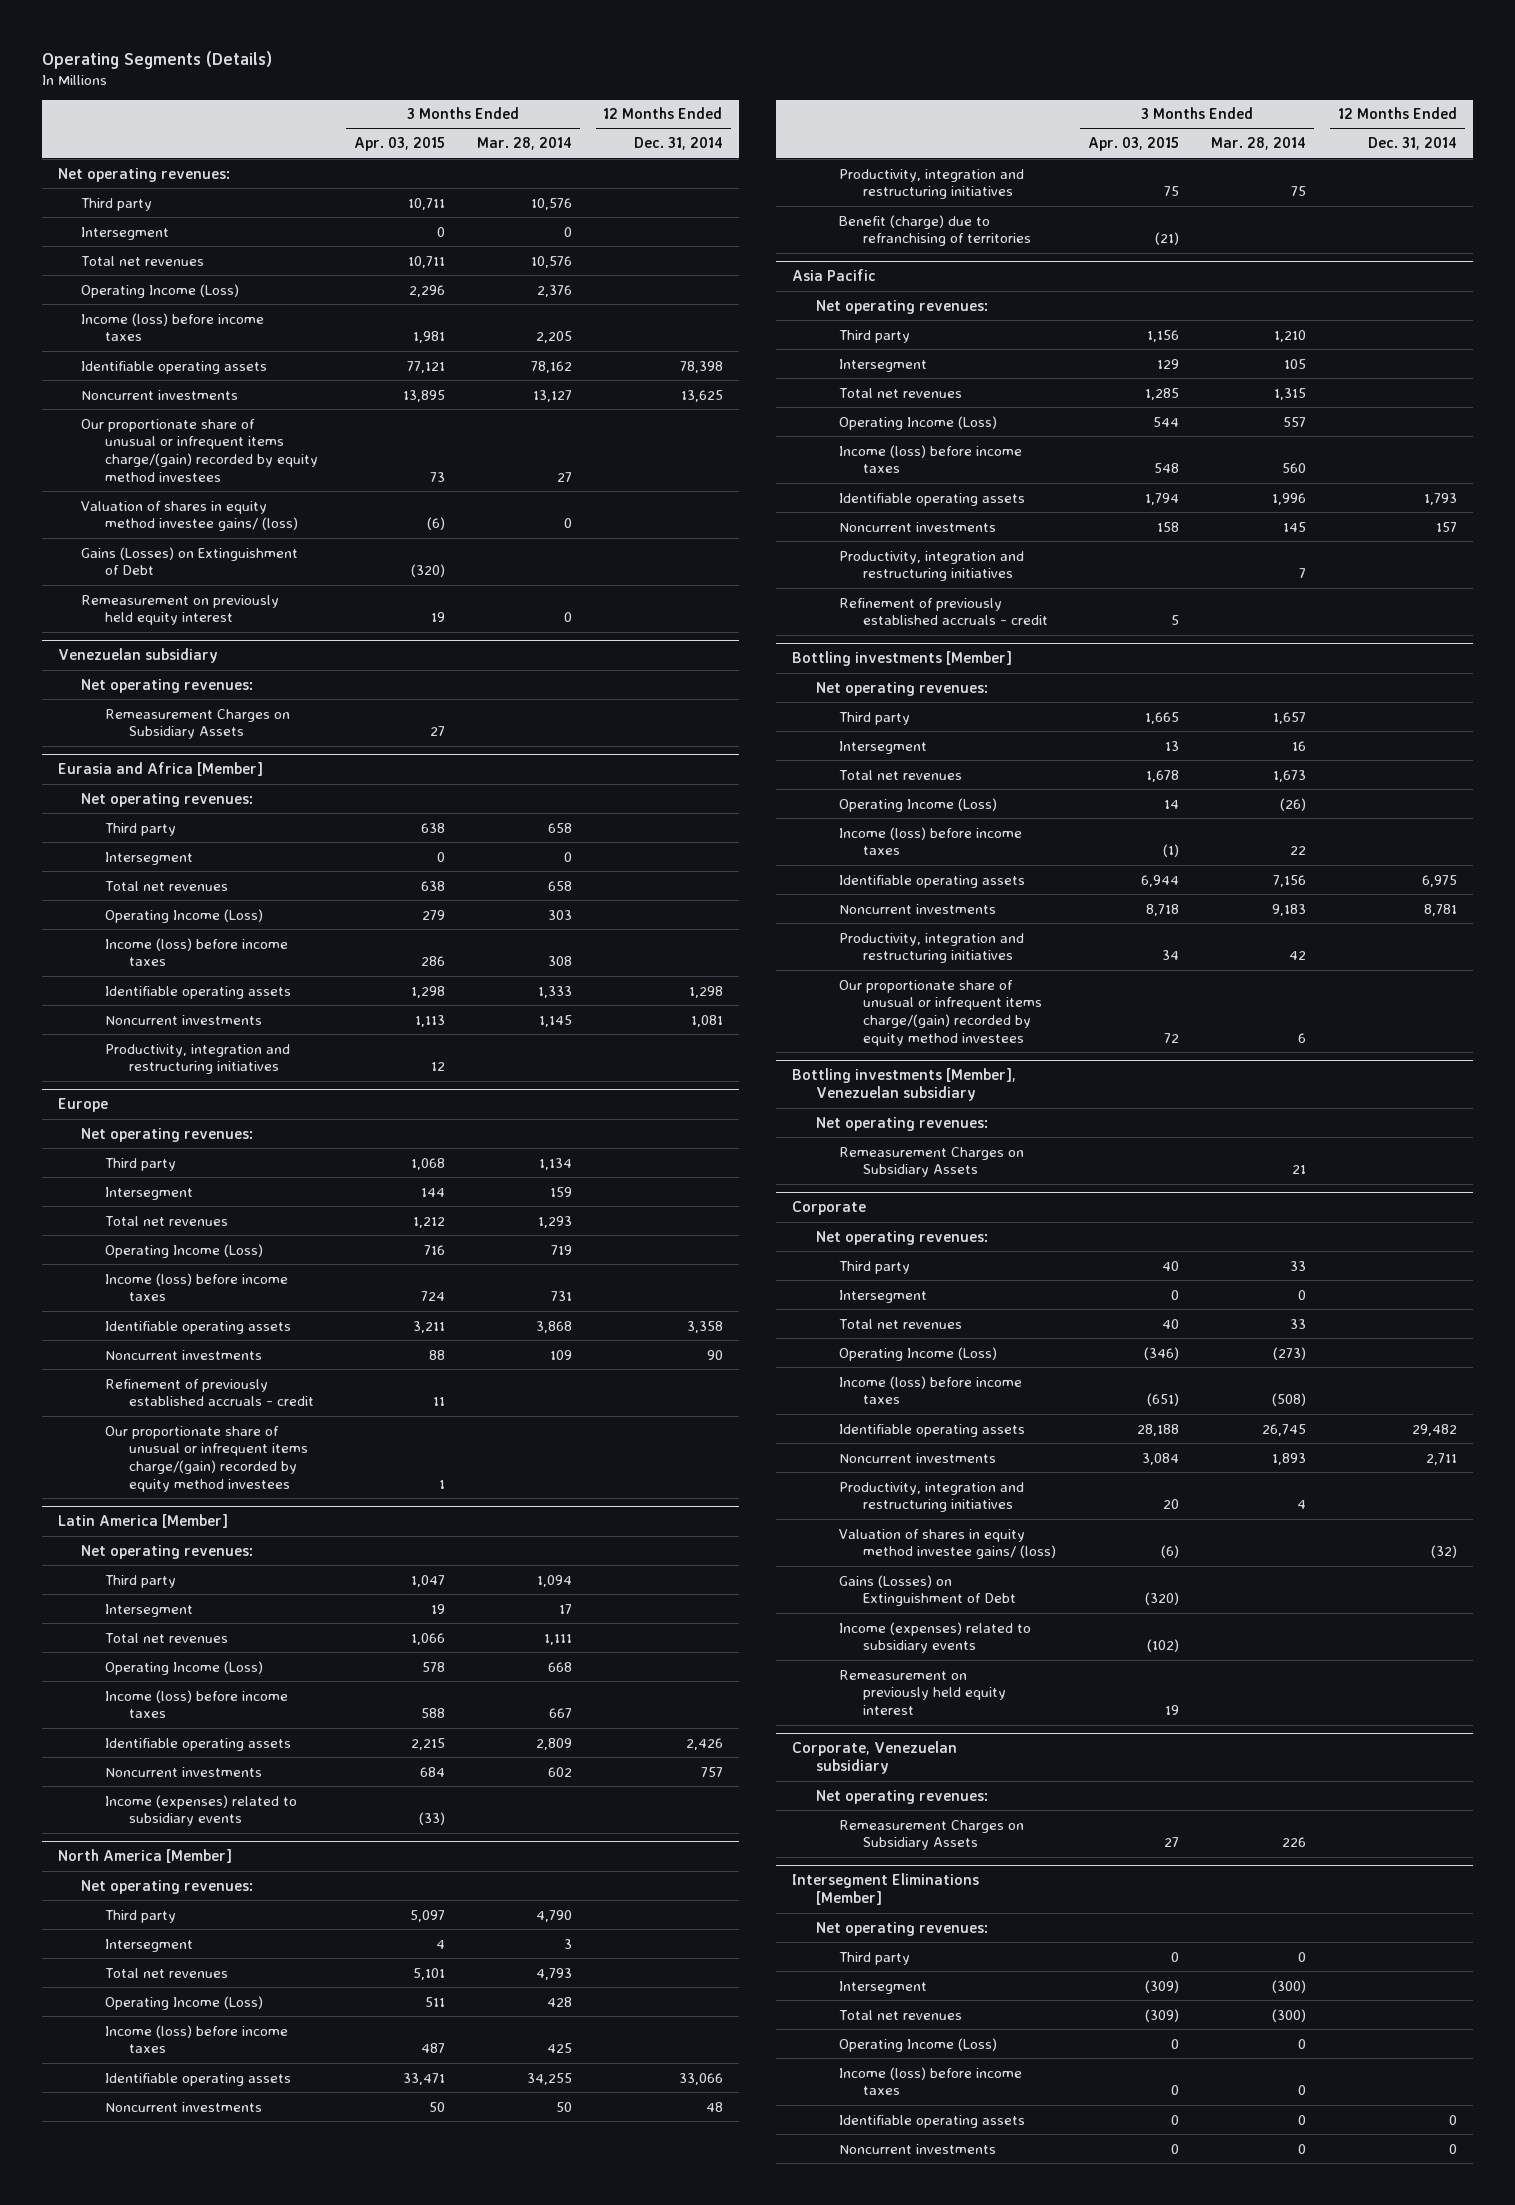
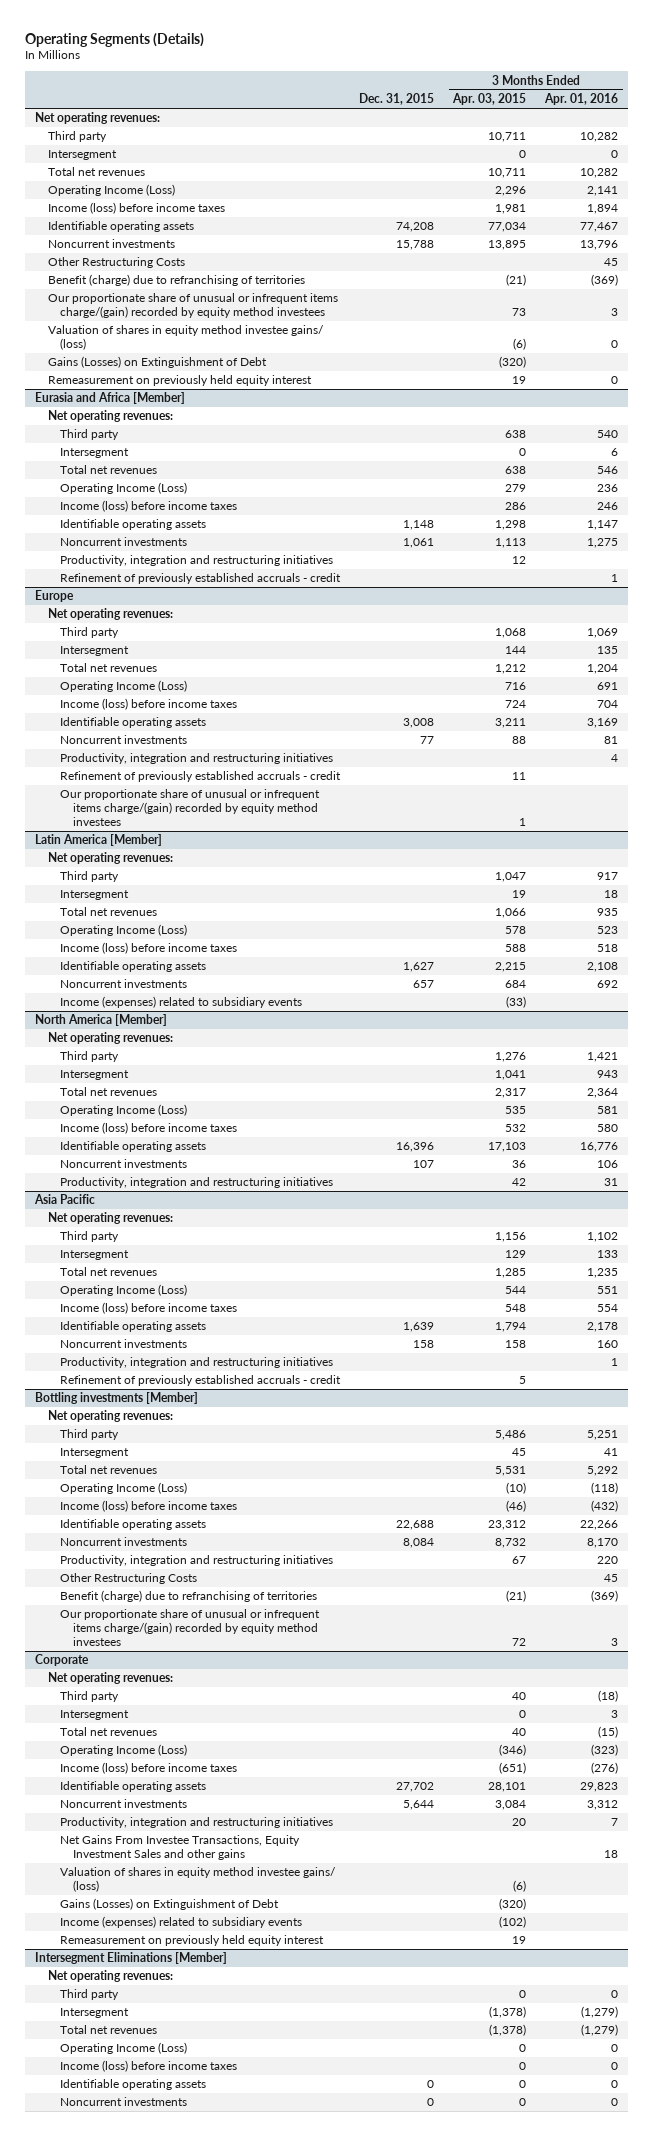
- | 3 Months Ended Apr. 03, 2015 | 3 Months Ended Mar. 28, 2014 | 12 Months Ended Dec. 31, 2014
+ | Dec. 31, 2015 | 3 Months Ended Apr. 03, 2015 | 3 Months Ended Apr. 01, 2016
- Identifiable operating assets | 77,121 | 78,162 | 78,398
+ Identifiable operating assets | 74,208 | 77,034 | 77,467
+ Other Restructuring Costs | | | 45
+ Benefit (charge) due to refranchising of territories | | (21) | (369)
- Venezuelan subsidiary
- Net operating revenues:
- Remeasurement Charges on Subsidiary Assets | 27 | |
@ Eurasia and Africa [Member]
+ Refinement of previously established accruals - credit | | | 1
@ Europe
+ Productivity, integration and restructuring initiatives | | | 4
@ North America [Member]
- Third party | 5,097 | 4,790 |
- Intersegment | 4 | 3 |
- Total net revenues | 5,101 | 4,793 |
- Operating Income (Loss) | 511 | 428 |
- Income (loss) before income taxes | 487 | 425 |
- Identifiable operating assets | 33,471 | 34,255 | 33,066
- Noncurrent investments | 50 | 50 | 48
- Productivity, integration and restructuring initiatives | 75 | 75 |
- Benefit (charge) due to refranchising of territories | (21) | |
+ Third party | | 1,276 | 1,421
+ Intersegment | | 1,041 | 943
+ Total net revenues | | 2,317 | 2,364
+ Operating Income (Loss) | | 535 | 581
+ Income (loss) before income taxes | | 532 | 580
+ Identifiable operating assets | 16,396 | 17,103 | 16,776
+ Noncurrent investments | 107 | 36 | 106
+ Productivity, integration and restructuring initiatives | | 42 | 31
@ Bottling investments [Member]
- Third party | 1,665 | 1,657 |
- Intersegment | 13 | 16 |
- Total net revenues | 1,678 | 1,673 |
- Operating Income (Loss) | 14 | (26) |
- Income (loss) before income taxes | (1) | 22 |
- Identifiable operating assets | 6,944 | 7,156 | 6,975
- Noncurrent investments | 8,718 | 9,183 | 8,781
- Productivity, integration and restructuring initiatives | 34 | 42 |
+ Third party | | 5,486 | 5,251
+ Intersegment | | 45 | 41
+ Total net revenues | | 5,531 | 5,292
+ Operating Income (Loss) | | (10) | (118)
+ Income (loss) before income taxes | | (46) | (432)
+ Identifiable operating assets | 22,688 | 23,312 | 22,266
+ Noncurrent investments | 8,084 | 8,732 | 8,170
+ Productivity, integration and restructuring initiatives | | 67 | 220
+ Other Restructuring Costs | | | 45
+ Benefit (charge) due to refranchising of territories | | (21) | (369)
- Bottling investments [Member], Venezuelan subsidiary
- Net operating revenues:
- Remeasurement Charges on Subsidiary Assets | | 21 |
@ Corporate
- Identifiable operating assets | 28,188 | 26,745 | 29,482
+ Identifiable operating assets | 27,702 | 28,101 | 29,823
+ Net Gains From Investee Transactions, Equity Investment Sales and other gains | | | 18
- Corporate, Venezuelan subsidiary
- Net operating revenues:
- Remeasurement Charges on Subsidiary Assets | 27 | 226 |
@ Intersegment Eliminations [Member]
- Intersegment | (309) | (300) |
- Total net revenues | (309) | (300) |
+ Intersegment | | (1,378) | (1,279)
+ Total net revenues | | (1,378) | (1,279)

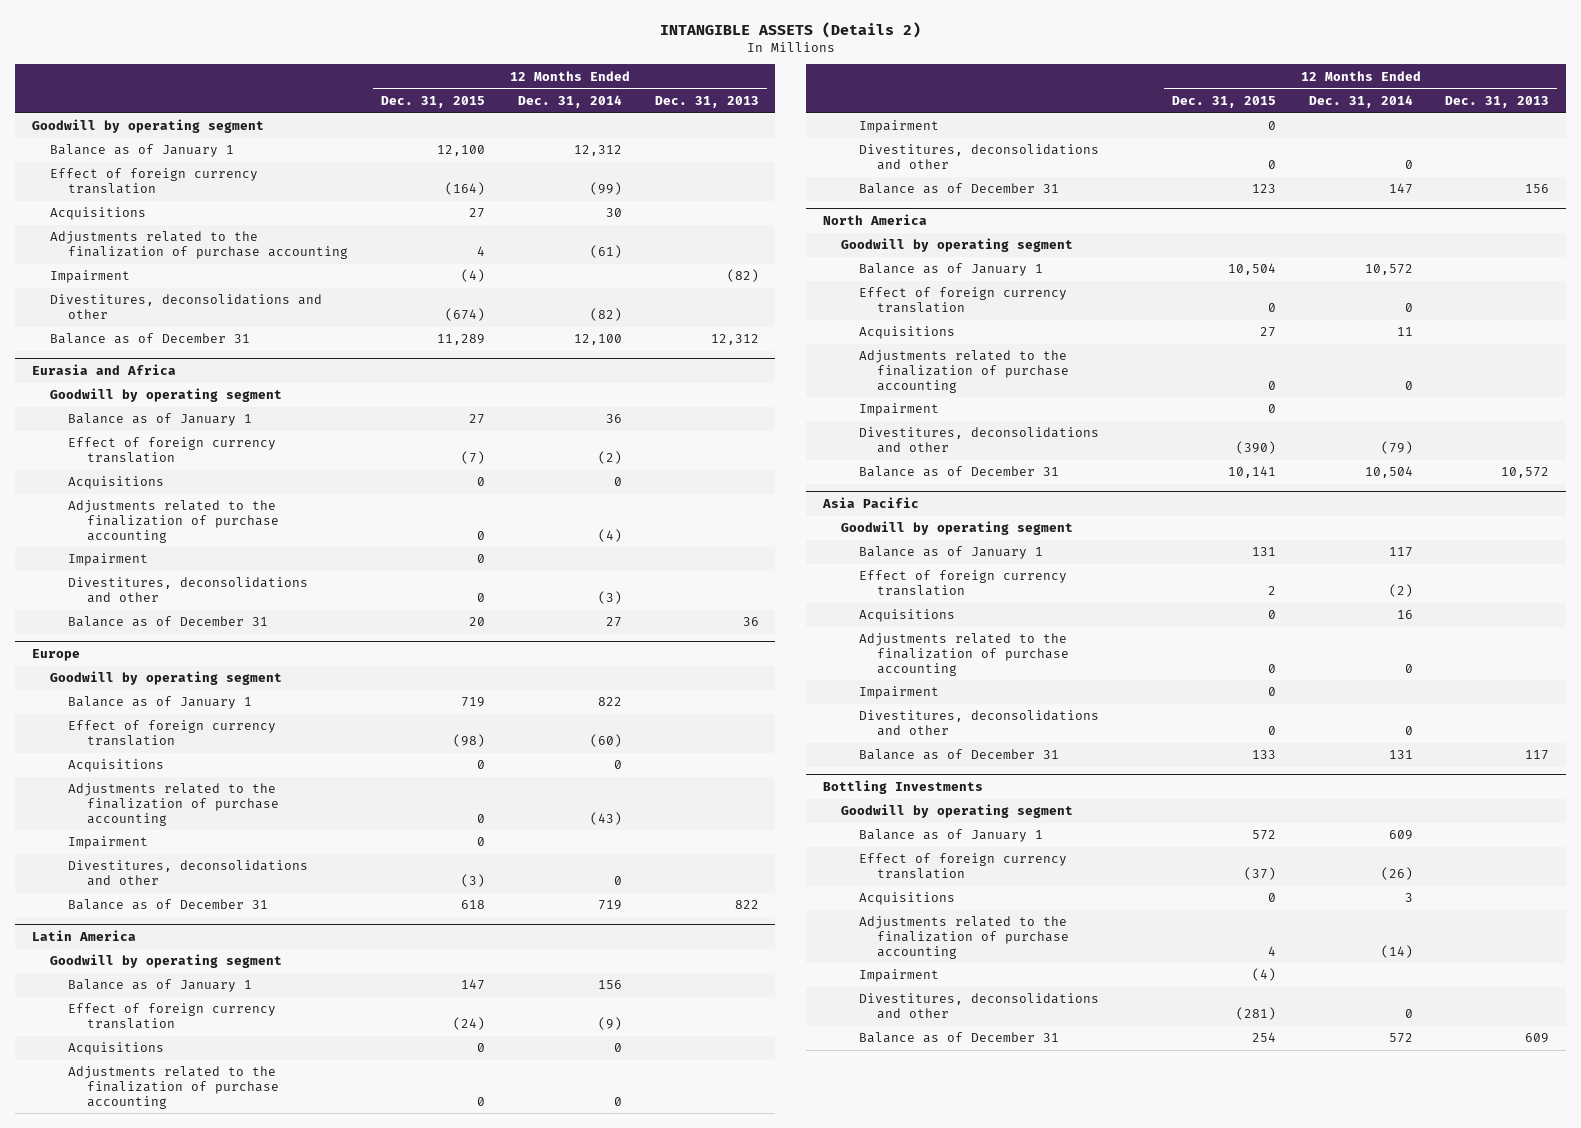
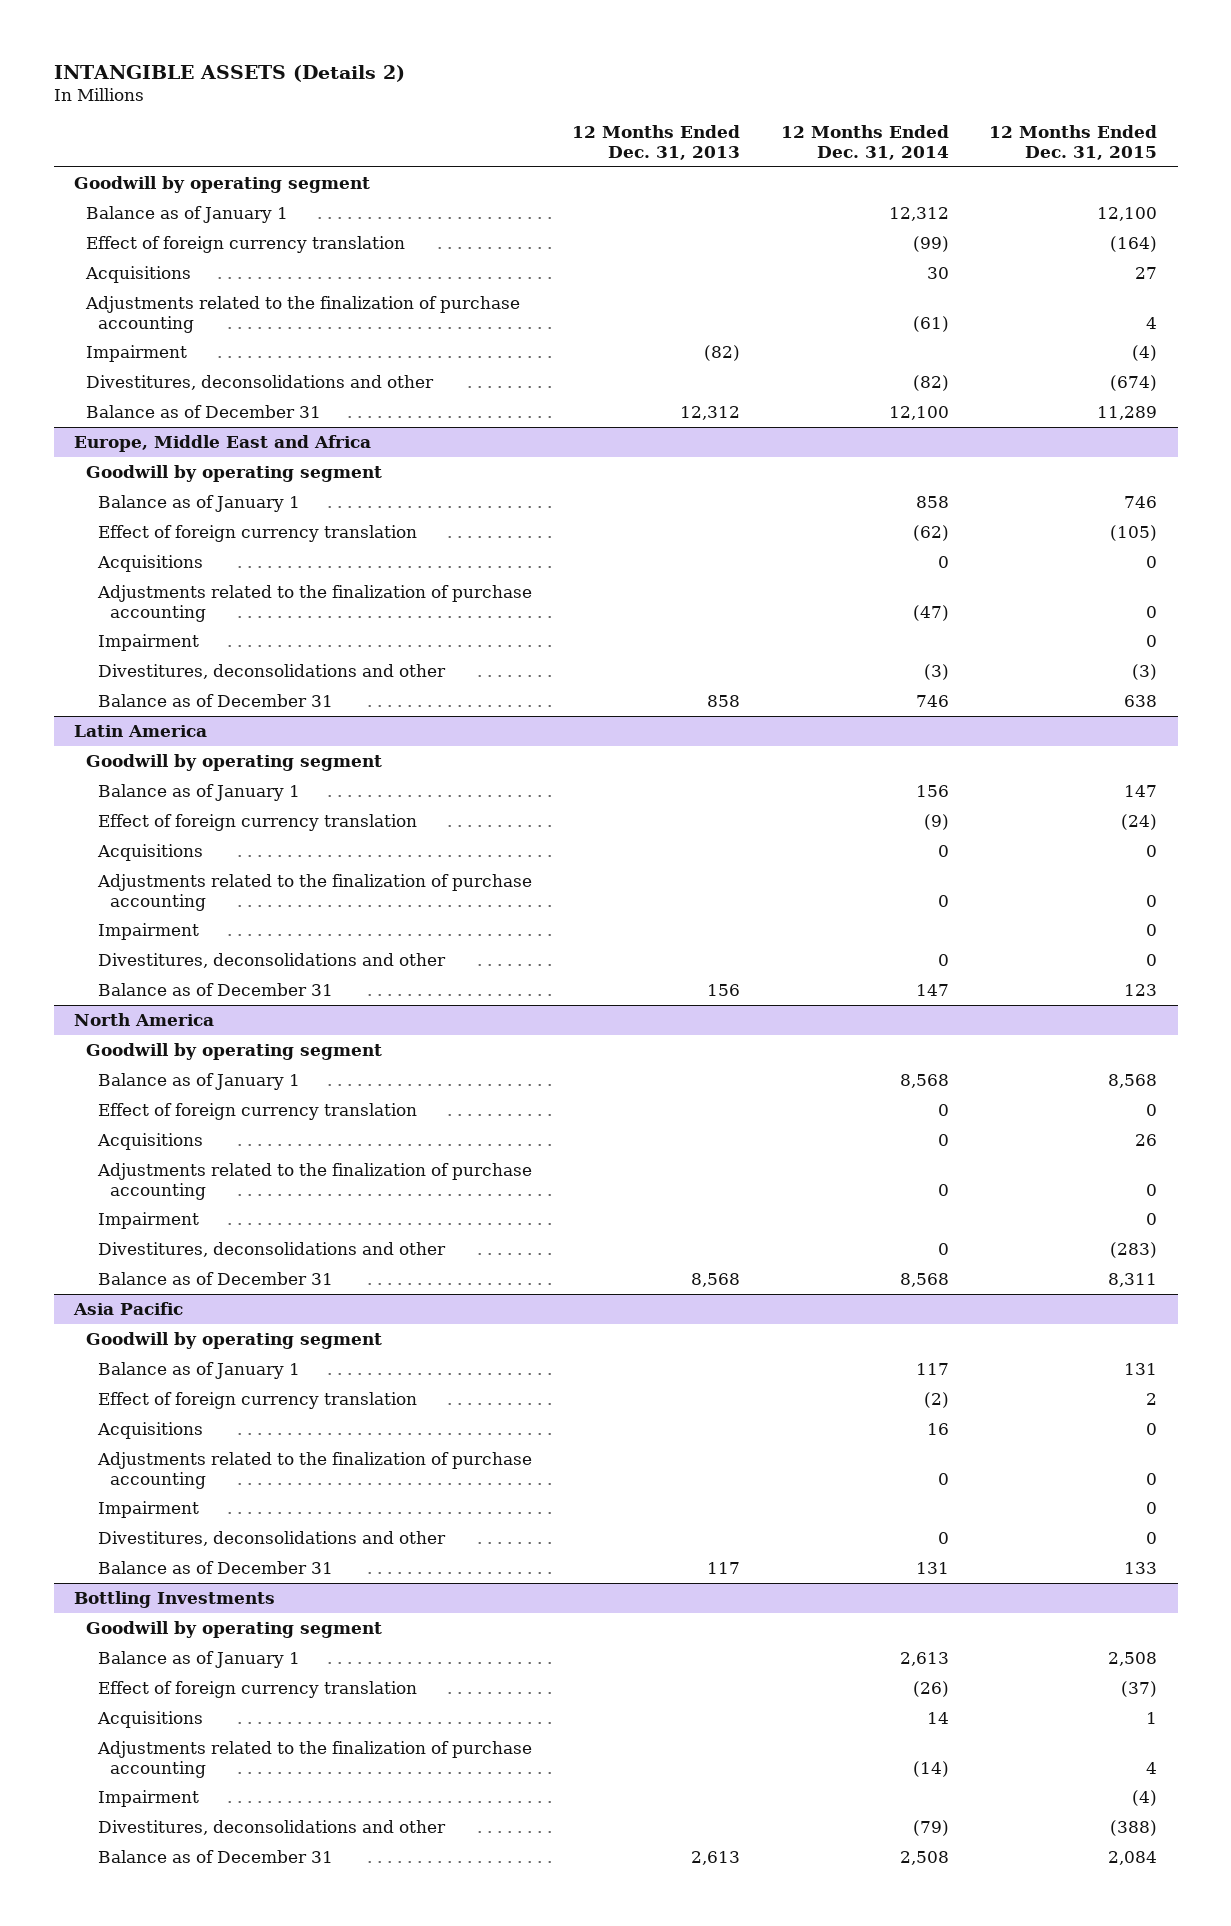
- | 12 Months Ended Dec. 31, 2015 | 12 Months Ended Dec. 31, 2014 | 12 Months Ended Dec. 31, 2013
+ | 12 Months Ended Dec. 31, 2013 | 12 Months Ended Dec. 31, 2014 | 12 Months Ended Dec. 31, 2015
- Eurasia and Africa
- Goodwill by operating segment
- Balance as of January 1 | 27 | 36 |
- Effect of foreign currency translation | (7) | (2) |
- Acquisitions | 0 | 0 |
- Adjustments related to the finalization of purchase accounting | 0 | (4) |
- Impairment | 0 | |
- Divestitures, deconsolidations and other | 0 | (3) |
- Balance as of December 31 | 20 | 27 | 36
- Europe
+ Europe, Middle East and Africa
- Balance as of January 1 | 719 | 822 |
- Effect of foreign currency translation | (98) | (60) |
+ Balance as of January 1 | | 858 | 746
+ Effect of foreign currency translation | | (62) | (105)
- Adjustments related to the finalization of purchase accounting | 0 | (43) |
+ Adjustments related to the finalization of purchase accounting | | (47) | 0
- Divestitures, deconsolidations and other | (3) | 0 |
- Balance as of December 31 | 618 | 719 | 822
+ Divestitures, deconsolidations and other | | (3) | (3)
+ Balance as of December 31 | 858 | 746 | 638
@ North America
- Balance as of January 1 | 10,504 | 10,572 |
+ Balance as of January 1 | | 8,568 | 8,568
- Acquisitions | 27 | 11 |
+ Acquisitions | | 0 | 26
- Divestitures, deconsolidations and other | (390) | (79) |
- Balance as of December 31 | 10,141 | 10,504 | 10,572
+ Divestitures, deconsolidations and other | | 0 | (283)
+ Balance as of December 31 | 8,568 | 8,568 | 8,311
@ Bottling Investments
- Balance as of January 1 | 572 | 609 |
+ Balance as of January 1 | | 2,613 | 2,508
- Acquisitions | 0 | 3 |
+ Acquisitions | | 14 | 1
- Divestitures, deconsolidations and other | (281) | 0 |
- Balance as of December 31 | 254 | 572 | 609
+ Divestitures, deconsolidations and other | | (79) | (388)
+ Balance as of December 31 | 2,613 | 2,508 | 2,084

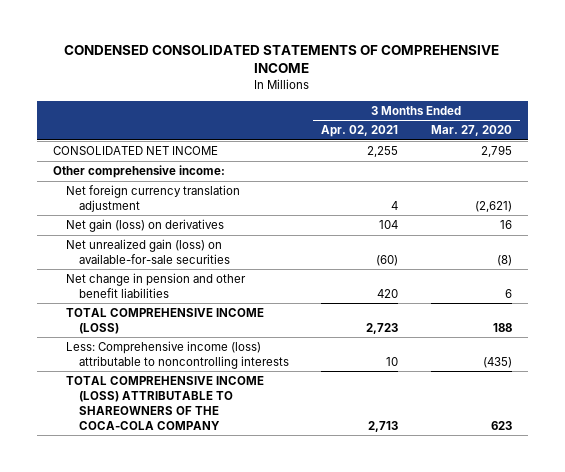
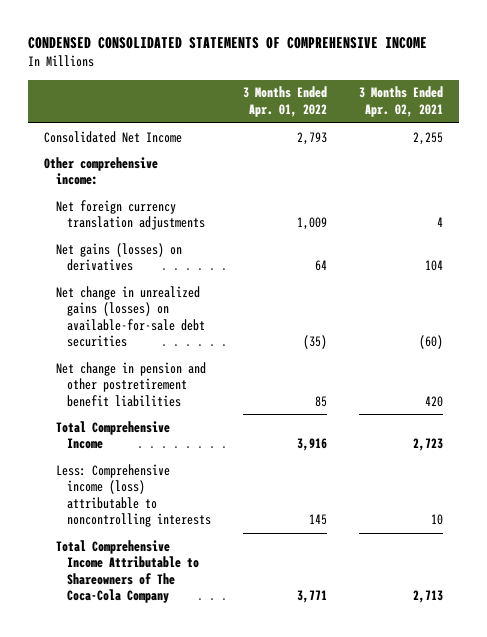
- | 3 Months Ended Apr. 02, 2021 | 3 Months Ended Mar. 27, 2020
+ | 3 Months Ended Apr. 01, 2022 | 3 Months Ended Apr. 02, 2021
- CONSOLIDATED NET INCOME | 2,255 | 2,795
+ Consolidated Net Income | 2,793 | 2,255
- Net foreign currency translation adjustment | 4 | (2,621)
- Net gain (loss) on derivatives | 104 | 16
- Net unrealized gain (loss) on available-for-sale securities | (60) | (8)
- Net change in pension and other benefit liabilities | 420 | 6
- TOTAL COMPREHENSIVE INCOME (LOSS) | 2,723 | 188
+ Net foreign currency translation adjustments | 1,009 | 4
+ Net gains (losses) on derivatives | 64 | 104
+ Net change in unrealized gains (losses) on available-for-sale debt securities | (35) | (60)
+ Net change in pension and other postretirement benefit liabilities | 85 | 420
+ Total Comprehensive Income | 3,916 | 2,723
- TOTAL COMPREHENSIVE INCOME (LOSS) ATTRIBUTABLE TO SHAREOWNERS OF THE COCA-COLA COMPANY | 2,713 | 623
+ Total Comprehensive Income Attributable to Shareowners of The Coca-Cola Company | 3,771 | 2,713

